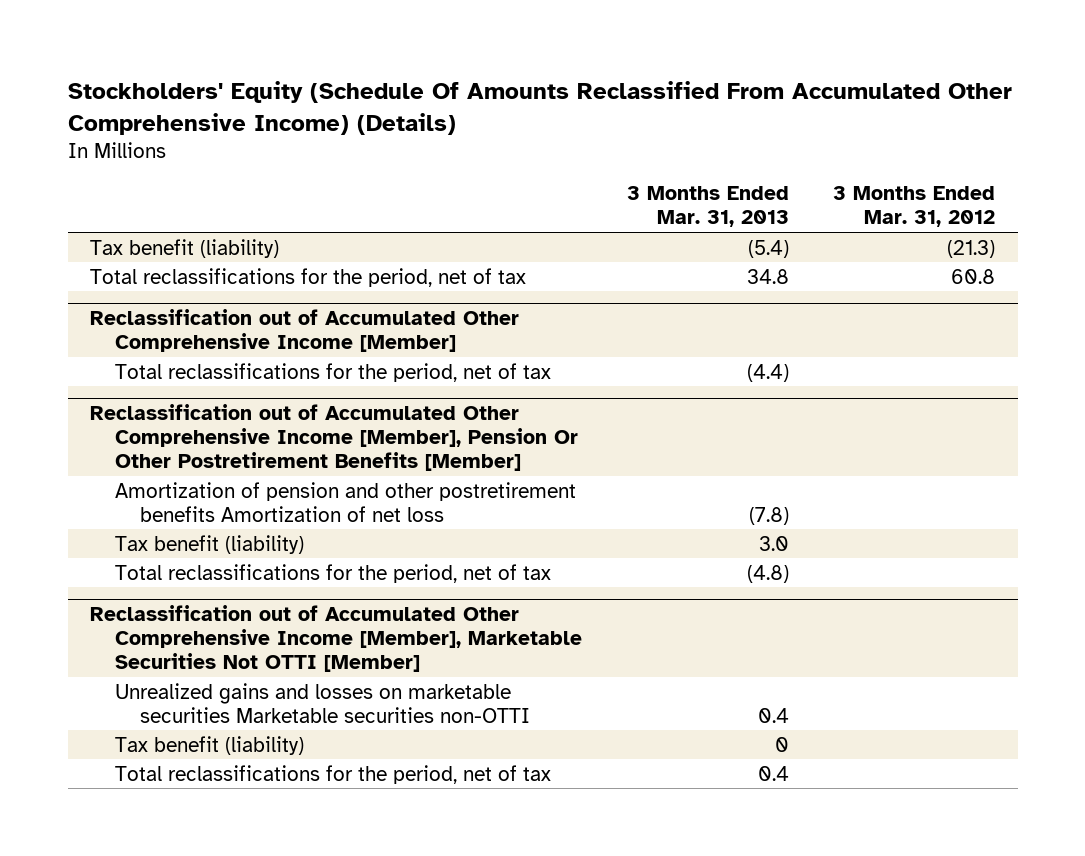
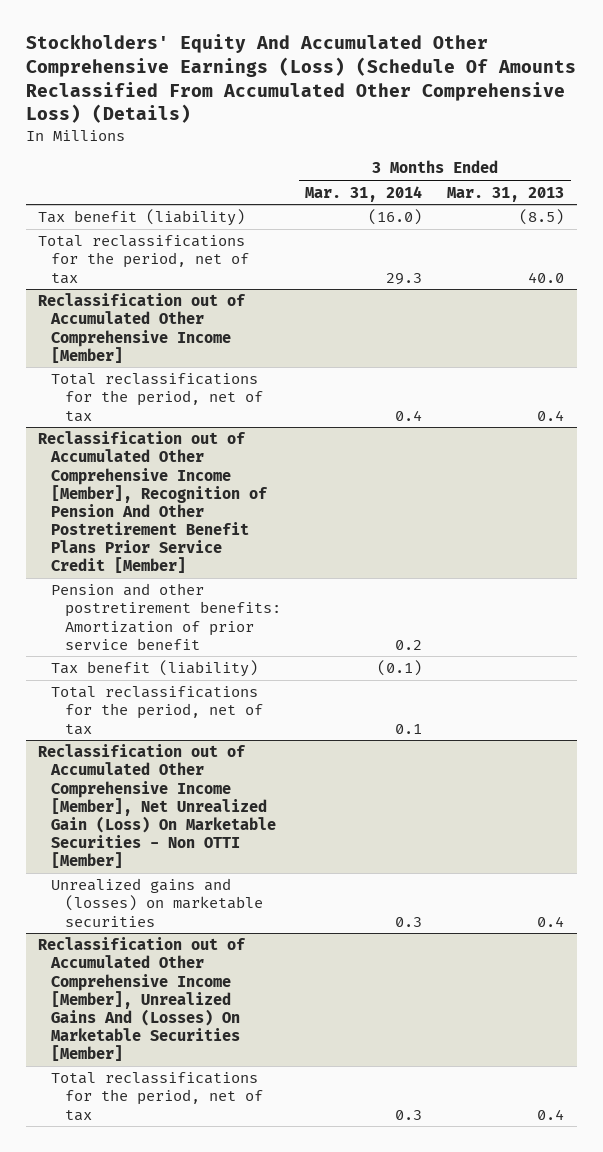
- Stockholders' Equity (Schedule Of Amounts Reclassified From Accumulated Other Comprehensive Income) (Details)
+ Stockholders' Equity And Accumulated Other Comprehensive Earnings (Loss) (Schedule Of Amounts Reclassified From Accumulated Other Comprehensive Loss) (Details)
- | 3 Months Ended Mar. 31, 2013 | 3 Months Ended Mar. 31, 2012
+ | 3 Months Ended Mar. 31, 2014 | 3 Months Ended Mar. 31, 2013
- Tax benefit (liability) | (5.4) | (21.3)
- Total reclassifications for the period, net of tax | 34.8 | 60.8
+ Tax benefit (liability) | (16.0) | (8.5)
+ Total reclassifications for the period, net of tax | 29.3 | 40.0
@ Reclassification out of Accumulated Other Comprehensive Income [Member]
- Total reclassifications for the period, net of tax | (4.4) |
- Reclassification out of Accumulated Other Comprehensive Income [Member], Pension Or Other Postretirement Benefits [Member]
- Amortization of pension and other postretirement benefits Amortization of net loss | (7.8) |
- Tax benefit (liability) | 3.0 |
- Total reclassifications for the period, net of tax | (4.8) |
- Reclassification out of Accumulated Other Comprehensive Income [Member], Marketable Securities Not OTTI [Member]
- Unrealized gains and losses on marketable securities Marketable securities non-OTTI | 0.4 |
- Tax benefit (liability) | 0 |
+ Reclassification out of Accumulated Other Comprehensive Income [Member], Recognition of Pension And Other Postretirement Benefit Plans Prior Service Credit [Member]
+ Pension and other postretirement benefits: Amortization of prior service benefit | 0.2 |
+ Tax benefit (liability) | (0.1) |
+ Total reclassifications for the period, net of tax | 0.1 |
+ Reclassification out of Accumulated Other Comprehensive Income [Member], Net Unrealized Gain (Loss) On Marketable Securities - Non OTTI [Member]
+ Unrealized gains and (losses) on marketable securities | 0.3 | 0.4
+ Reclassification out of Accumulated Other Comprehensive Income [Member], Unrealized Gains And (Losses) On Marketable Securities [Member]
+ Total reclassifications for the period, net of tax | 0.3 | 0.4

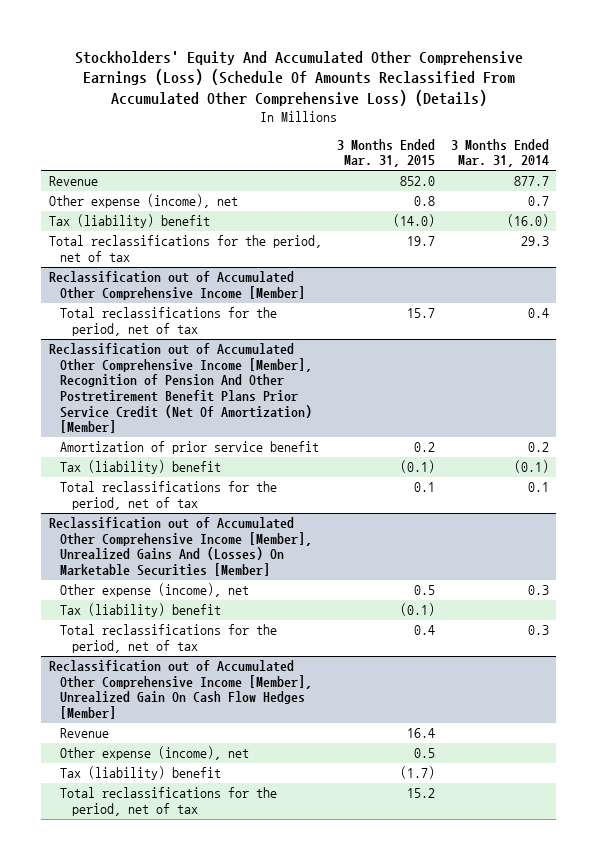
- | 3 Months Ended Mar. 31, 2014 | 3 Months Ended Mar. 31, 2013
+ | 3 Months Ended Mar. 31, 2015 | 3 Months Ended Mar. 31, 2014
- Tax benefit (liability) | (16.0) | (8.5)
+ Revenue | 852.0 | 877.7
+ Other expense (income), net | 0.8 | 0.7
+ Tax (liability) benefit | (14.0) | (16.0)
- Reclassification out of Accumulated Other Comprehensive Income [Member], Recognition of Pension And Other Postretirement Benefit Plans Prior Service Credit [Member]
- Pension and other postretirement benefits: Amortization of prior service benefit | 0.2 |
- Tax benefit (liability) | (0.1) |
+ Reclassification out of Accumulated Other Comprehensive Income [Member], Recognition of Pension And Other Postretirement Benefit Plans Prior Service Credit (Net Of Amortization) [Member]
+ Amortization of prior service benefit | 0.2 | 0.2
+ Tax (liability) benefit | (0.1) | (0.1)
- Reclassification out of Accumulated Other Comprehensive Income [Member], Net Unrealized Gain (Loss) On Marketable Securities - Non OTTI [Member]
- Unrealized gains and (losses) on marketable securities | 0.3 | 0.4
@ Reclassification out of Accumulated Other Comprehensive Income [Member], Unrealized Gains And (Losses) On Marketable Securities [Member]
+ Other expense (income), net | 0.5 | 0.3
+ Tax (liability) benefit | (0.1) |
+ Reclassification out of Accumulated Other Comprehensive Income [Member], Unrealized Gain On Cash Flow Hedges [Member]
+ Revenue | 16.4 |
+ Other expense (income), net | 0.5 |
+ Tax (liability) benefit | (1.7) |
+ Total reclassifications for the period, net of tax | 15.2 |

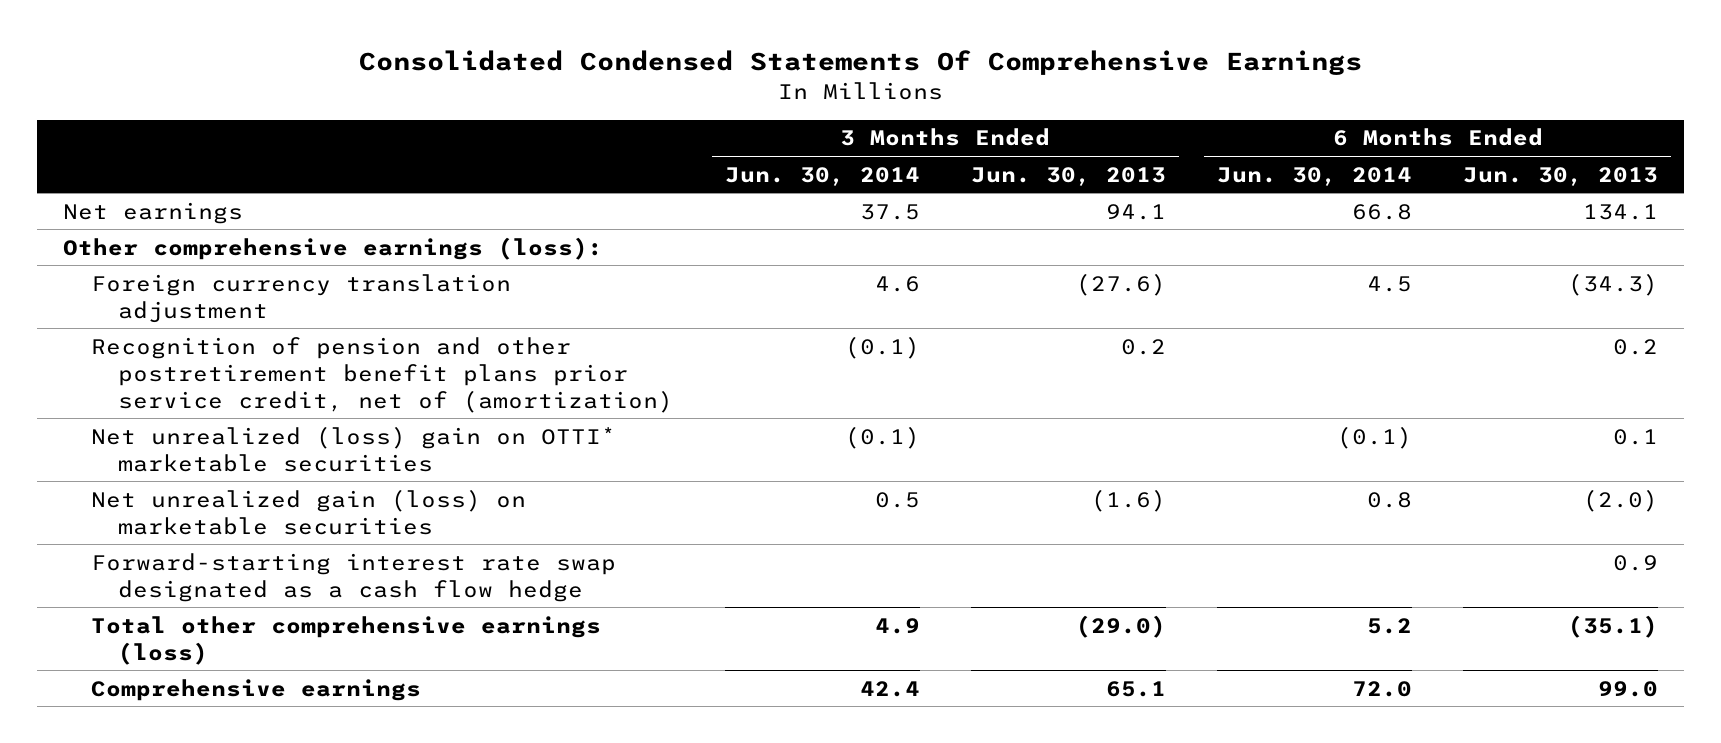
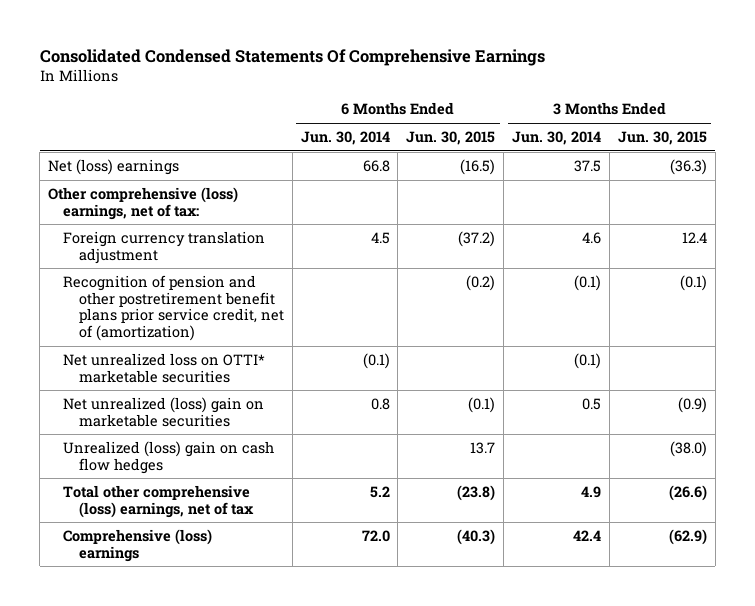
- | 3 Months Ended Jun. 30, 2014 | 3 Months Ended Jun. 30, 2013 | 6 Months Ended Jun. 30, 2014 | 6 Months Ended Jun. 30, 2013
+ | 6 Months Ended Jun. 30, 2014 | 6 Months Ended Jun. 30, 2015 | 3 Months Ended Jun. 30, 2014 | 3 Months Ended Jun. 30, 2015
- Net earnings | 37.5 | 94.1 | 66.8 | 134.1
- Other comprehensive earnings (loss):
+ Net (loss) earnings | 66.8 | (16.5) | 37.5 | (36.3)
+ Other comprehensive (loss) earnings, net of tax:
- Net unrealized (loss) gain on OTTI* marketable securities | (0.1) | | (0.1) | 0.1
- Net unrealized gain (loss) on marketable securities | 0.5 | (1.6) | 0.8 | (2.0)
- Forward-starting interest rate swap designated as a cash flow hedge | | | | 0.9
- Total other comprehensive earnings (loss) | 4.9 | (29.0) | 5.2 | (35.1)
- Comprehensive earnings | 42.4 | 65.1 | 72.0 | 99.0
+ Net unrealized loss on OTTI* marketable securities | (0.1) | | (0.1) |
+ Net unrealized (loss) gain on marketable securities | 0.8 | (0.1) | 0.5 | (0.9)
+ Unrealized (loss) gain on cash flow hedges | | 13.7 | | (38.0)
+ Total other comprehensive (loss) earnings, net of tax | 5.2 | (23.8) | 4.9 | (26.6)
+ Comprehensive (loss) earnings | 72.0 | (40.3) | 42.4 | (62.9)

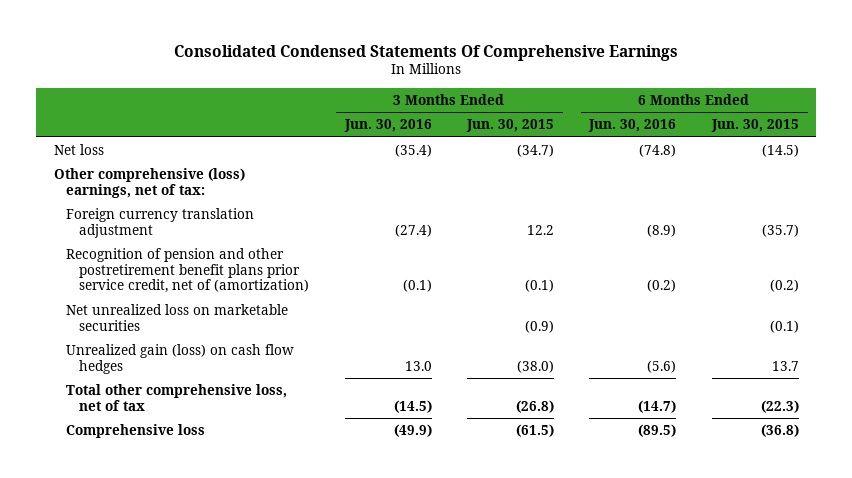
- | 6 Months Ended Jun. 30, 2014 | 6 Months Ended Jun. 30, 2015 | 3 Months Ended Jun. 30, 2014 | 3 Months Ended Jun. 30, 2015
+ | 3 Months Ended Jun. 30, 2016 | 3 Months Ended Jun. 30, 2015 | 6 Months Ended Jun. 30, 2016 | 6 Months Ended Jun. 30, 2015
- Net (loss) earnings | 66.8 | (16.5) | 37.5 | (36.3)
+ Net loss | (35.4) | (34.7) | (74.8) | (14.5)
- Foreign currency translation adjustment | 4.5 | (37.2) | 4.6 | 12.4
+ Foreign currency translation adjustment | (27.4) | 12.2 | (8.9) | (35.7)
- Net unrealized loss on OTTI* marketable securities | (0.1) | | (0.1) |
- Net unrealized (loss) gain on marketable securities | 0.8 | (0.1) | 0.5 | (0.9)
- Unrealized (loss) gain on cash flow hedges | | 13.7 | | (38.0)
- Total other comprehensive (loss) earnings, net of tax | 5.2 | (23.8) | 4.9 | (26.6)
- Comprehensive (loss) earnings | 72.0 | (40.3) | 42.4 | (62.9)
+ Net unrealized loss on marketable securities | | (0.9) | | (0.1)
+ Unrealized gain (loss) on cash flow hedges | 13.0 | (38.0) | (5.6) | 13.7
+ Total other comprehensive loss, net of tax | (14.5) | (26.8) | (14.7) | (22.3)
+ Comprehensive loss | (49.9) | (61.5) | (89.5) | (36.8)

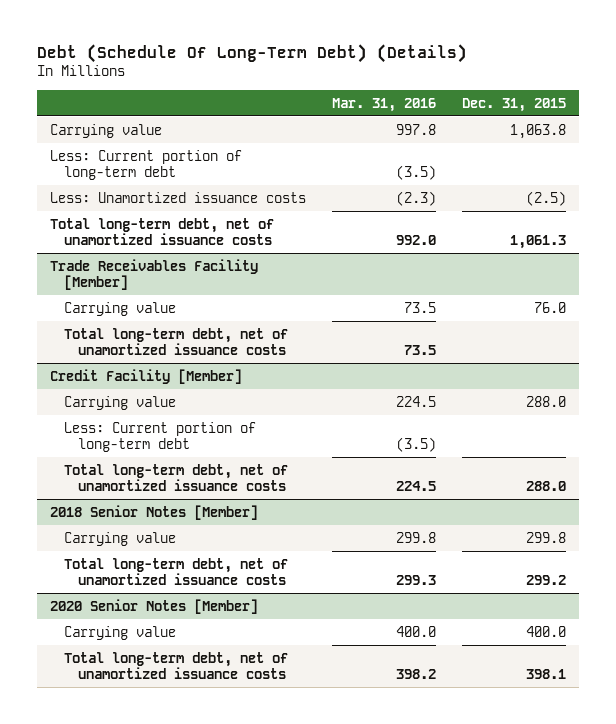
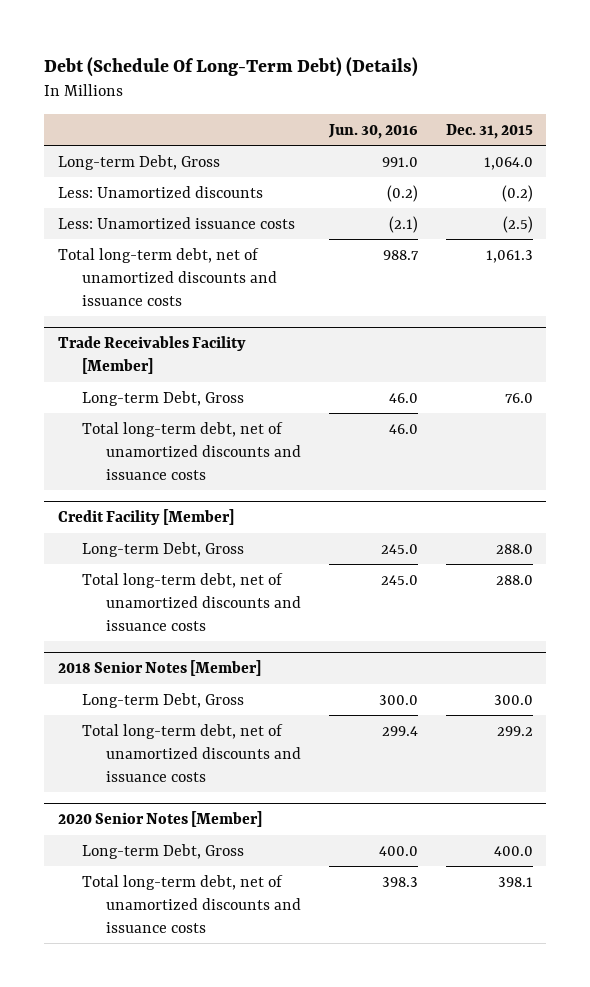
- | Mar. 31, 2016 | Dec. 31, 2015
+ | Jun. 30, 2016 | Dec. 31, 2015
- Carrying value | 997.8 | 1,063.8
- Less: Current portion of long-term debt | (3.5) |
+ Long-term Debt, Gross | 991.0 | 1,064.0
+ Less: Unamortized discounts | (0.2) | (0.2)
- Total long-term debt, net of unamortized issuance costs | 992.0 | 1,061.3
+ Total long-term debt, net of unamortized discounts and issuance costs | 988.7 | 1,061.3
@ Trade Receivables Facility [Member]
- Carrying value | 73.5 | 76.0
- Total long-term debt, net of unamortized issuance costs | 73.5 |
+ Long-term Debt, Gross | 46.0 | 76.0
+ Total long-term debt, net of unamortized discounts and issuance costs | 46.0 |
@ Credit Facility [Member]
- Carrying value | 224.5 | 288.0
- Less: Current portion of long-term debt | (3.5) |
- Total long-term debt, net of unamortized issuance costs | 224.5 | 288.0
+ Long-term Debt, Gross | 245.0 | 288.0
+ Total long-term debt, net of unamortized discounts and issuance costs | 245.0 | 288.0
@ 2018 Senior Notes [Member]
- Carrying value | 299.8 | 299.8
- Total long-term debt, net of unamortized issuance costs | 299.3 | 299.2
+ Long-term Debt, Gross | 300.0 | 300.0
+ Total long-term debt, net of unamortized discounts and issuance costs | 299.4 | 299.2
@ 2020 Senior Notes [Member]
- Carrying value | 400.0 | 400.0
- Total long-term debt, net of unamortized issuance costs | 398.2 | 398.1
+ Long-term Debt, Gross | 400.0 | 400.0
+ Total long-term debt, net of unamortized discounts and issuance costs | 398.3 | 398.1

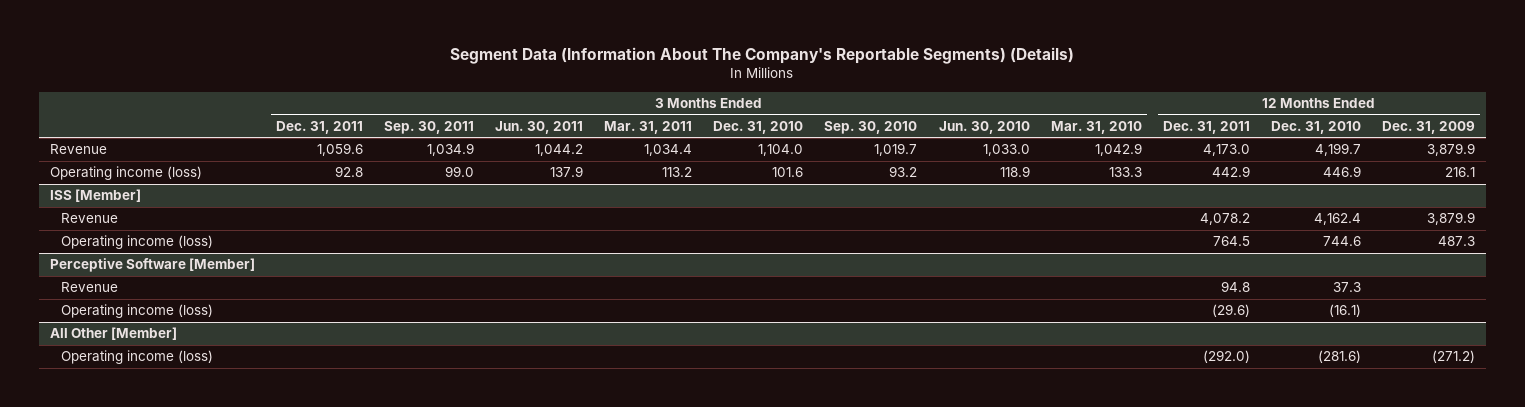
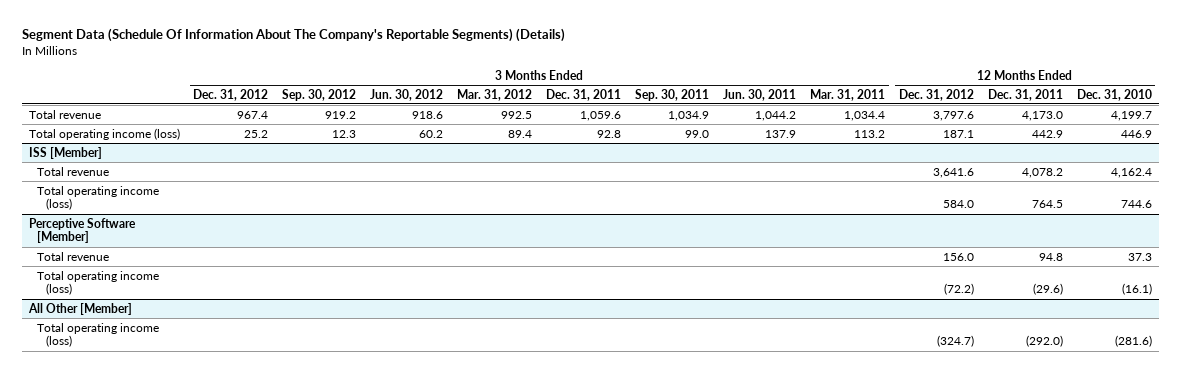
- Segment Data (Information About The Company's Reportable Segments) (Details)
+ Segment Data (Schedule Of Information About The Company's Reportable Segments) (Details)
- | 3 Months Ended Dec. 31, 2011 | 3 Months Ended Sep. 30, 2011 | 3 Months Ended Jun. 30, 2011 | 3 Months Ended Mar. 31, 2011 | 3 Months Ended Dec. 31, 2010 | 3 Months Ended Sep. 30, 2010 | 3 Months Ended Jun. 30, 2010 | 3 Months Ended Mar. 31, 2010 | 12 Months Ended Dec. 31, 2011 | 12 Months Ended Dec. 31, 2010 | 12 Months Ended Dec. 31, 2009
+ | 3 Months Ended Dec. 31, 2012 | 3 Months Ended Sep. 30, 2012 | 3 Months Ended Jun. 30, 2012 | 3 Months Ended Mar. 31, 2012 | 3 Months Ended Dec. 31, 2011 | 3 Months Ended Sep. 30, 2011 | 3 Months Ended Jun. 30, 2011 | 3 Months Ended Mar. 31, 2011 | 12 Months Ended Dec. 31, 2012 | 12 Months Ended Dec. 31, 2011 | 12 Months Ended Dec. 31, 2010
- Revenue | 1,059.6 | 1,034.9 | 1,044.2 | 1,034.4 | 1,104.0 | 1,019.7 | 1,033.0 | 1,042.9 | 4,173.0 | 4,199.7 | 3,879.9
- Operating income (loss) | 92.8 | 99.0 | 137.9 | 113.2 | 101.6 | 93.2 | 118.9 | 133.3 | 442.9 | 446.9 | 216.1
+ Total revenue | 967.4 | 919.2 | 918.6 | 992.5 | 1,059.6 | 1,034.9 | 1,044.2 | 1,034.4 | 3,797.6 | 4,173.0 | 4,199.7
+ Total operating income (loss) | 25.2 | 12.3 | 60.2 | 89.4 | 92.8 | 99.0 | 137.9 | 113.2 | 187.1 | 442.9 | 446.9
@ ISS [Member]
- Revenue | | | | | | | | | 4,078.2 | 4,162.4 | 3,879.9
- Operating income (loss) | | | | | | | | | 764.5 | 744.6 | 487.3
+ Total revenue | | | | | | | | | 3,641.6 | 4,078.2 | 4,162.4
+ Total operating income (loss) | | | | | | | | | 584.0 | 764.5 | 744.6
@ Perceptive Software [Member]
- Revenue | | | | | | | | | 94.8 | 37.3 |
- Operating income (loss) | | | | | | | | | (29.6) | (16.1) |
+ Total revenue | | | | | | | | | 156.0 | 94.8 | 37.3
+ Total operating income (loss) | | | | | | | | | (72.2) | (29.6) | (16.1)
@ All Other [Member]
- Operating income (loss) | | | | | | | | | (292.0) | (281.6) | (271.2)
+ Total operating income (loss) | | | | | | | | | (324.7) | (292.0) | (281.6)

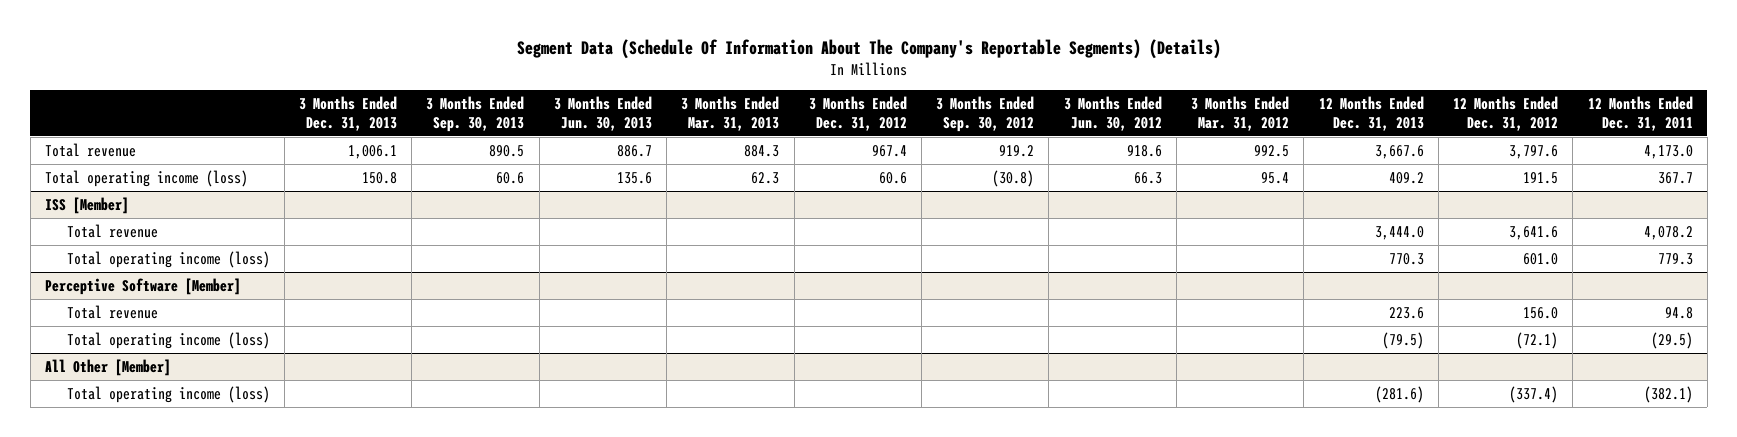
- | 3 Months Ended Dec. 31, 2012 | 3 Months Ended Sep. 30, 2012 | 3 Months Ended Jun. 30, 2012 | 3 Months Ended Mar. 31, 2012 | 3 Months Ended Dec. 31, 2011 | 3 Months Ended Sep. 30, 2011 | 3 Months Ended Jun. 30, 2011 | 3 Months Ended Mar. 31, 2011 | 12 Months Ended Dec. 31, 2012 | 12 Months Ended Dec. 31, 2011 | 12 Months Ended Dec. 31, 2010
+ | 3 Months Ended Dec. 31, 2013 | 3 Months Ended Sep. 30, 2013 | 3 Months Ended Jun. 30, 2013 | 3 Months Ended Mar. 31, 2013 | 3 Months Ended Dec. 31, 2012 | 3 Months Ended Sep. 30, 2012 | 3 Months Ended Jun. 30, 2012 | 3 Months Ended Mar. 31, 2012 | 12 Months Ended Dec. 31, 2013 | 12 Months Ended Dec. 31, 2012 | 12 Months Ended Dec. 31, 2011
- Total operating income (loss) | 25.2 | 12.3 | 60.2 | 89.4 | 92.8 | 99.0 | 137.9 | 113.2 | 187.1 | 442.9 | 446.9
+ Total operating income (loss) | 150.8 | 60.6 | 135.6 | 62.3 | 60.6 | (30.8) | 66.3 | 95.4 | 409.2 | 191.5 | 367.7
@ ISS [Member]
- Total operating income (loss) | | | | | | | | | 584.0 | 764.5 | 744.6
+ Total operating income (loss) | | | | | | | | | 770.3 | 601.0 | 779.3
@ Perceptive Software [Member]
- Total operating income (loss) | | | | | | | | | (72.2) | (29.6) | (16.1)
+ Total operating income (loss) | | | | | | | | | (79.5) | (72.1) | (29.5)
@ All Other [Member]
- Total operating income (loss) | | | | | | | | | (324.7) | (292.0) | (281.6)
+ Total operating income (loss) | | | | | | | | | (281.6) | (337.4) | (382.1)

